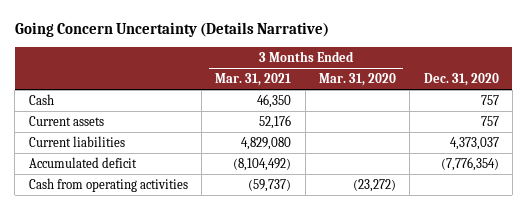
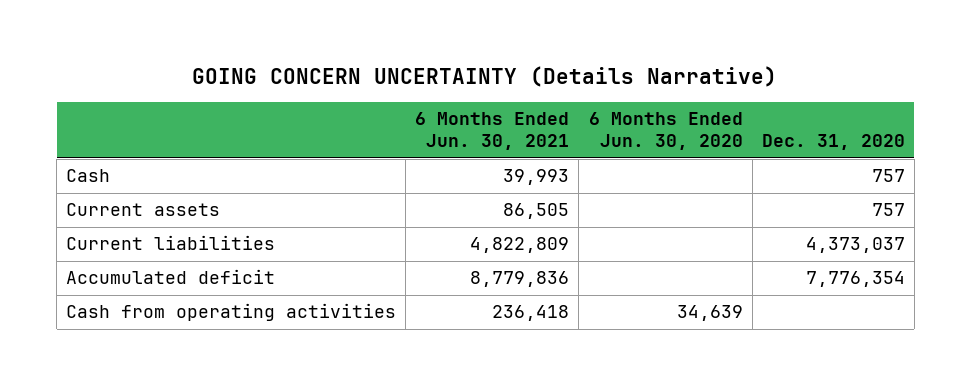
- Going Concern Uncertainty (Details Narrative)
+ GOING CONCERN UNCERTAINTY (Details Narrative)
- | 3 Months Ended Mar. 31, 2021 | 3 Months Ended Mar. 31, 2020 | Dec. 31, 2020
+ | 6 Months Ended Jun. 30, 2021 | 6 Months Ended Jun. 30, 2020 | Dec. 31, 2020
- Accumulated deficit | (8,104,492) | | (7,776,354)
+ Accumulated deficit | 8,779,836 | | 7,776,354

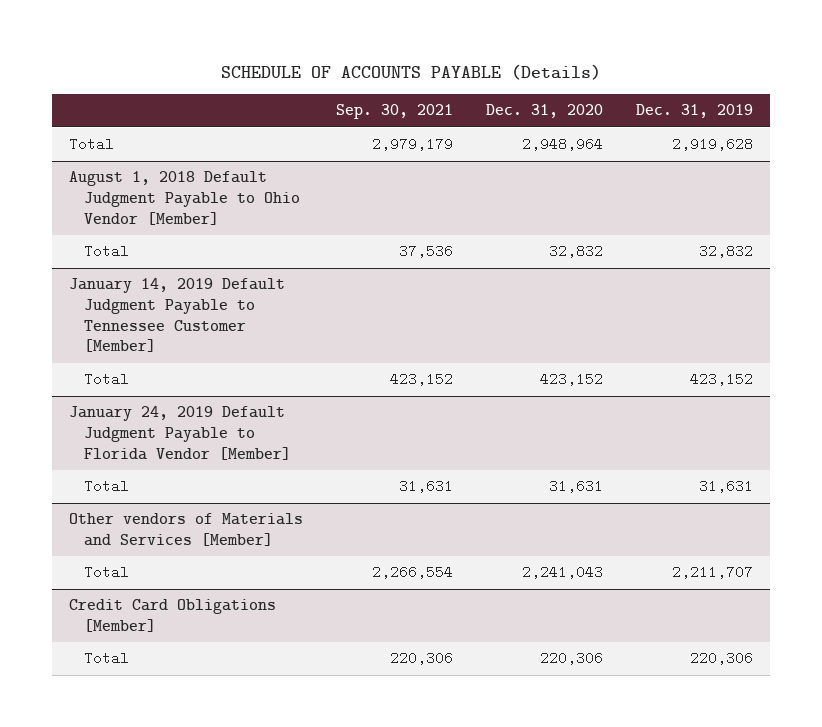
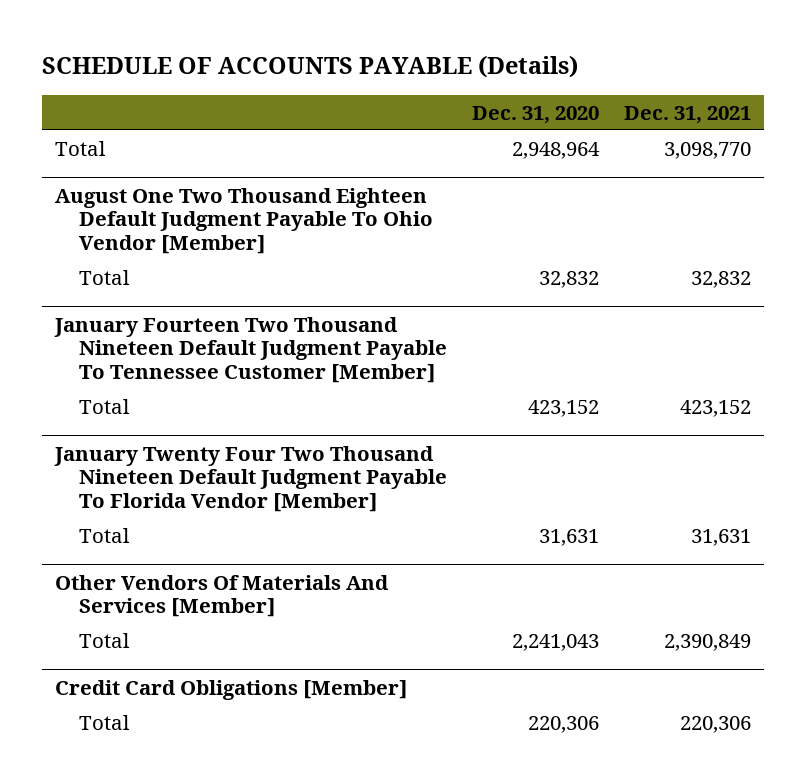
- | Sep. 30, 2021 | Dec. 31, 2020 | Dec. 31, 2019
+ | Dec. 31, 2020 | Dec. 31, 2021
- August 1, 2018 Default Judgment Payable to Ohio Vendor [Member]
+ August One Two Thousand Eighteen Default Judgment Payable To Ohio Vendor [Member]
- January 14, 2019 Default Judgment Payable to Tennessee Customer [Member]
+ January Fourteen Two Thousand Nineteen Default Judgment Payable To Tennessee Customer [Member]
- January 24, 2019 Default Judgment Payable to Florida Vendor [Member]
+ January Twenty Four Two Thousand Nineteen Default Judgment Payable To Florida Vendor [Member]
- Other vendors of Materials and Services [Member]
+ Other Vendors Of Materials And Services [Member]

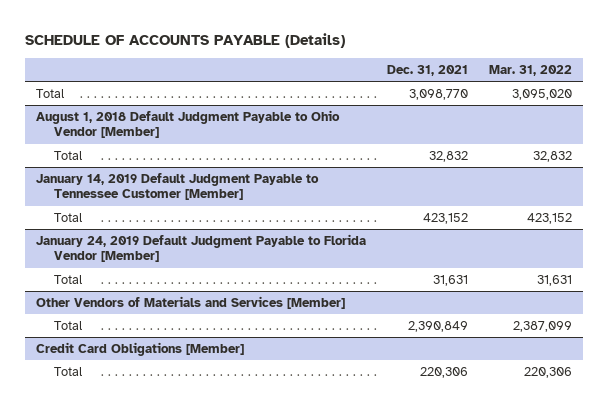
- | Dec. 31, 2020 | Dec. 31, 2021
+ | Dec. 31, 2021 | Mar. 31, 2022
- August One Two Thousand Eighteen Default Judgment Payable To Ohio Vendor [Member]
+ August 1, 2018 Default Judgment Payable to Ohio Vendor [Member]
- January Fourteen Two Thousand Nineteen Default Judgment Payable To Tennessee Customer [Member]
+ January 14, 2019 Default Judgment Payable to Tennessee Customer [Member]
- January Twenty Four Two Thousand Nineteen Default Judgment Payable To Florida Vendor [Member]
+ January 24, 2019 Default Judgment Payable to Florida Vendor [Member]
- Other Vendors Of Materials And Services [Member]
+ Other Vendors of Materials and Services [Member]

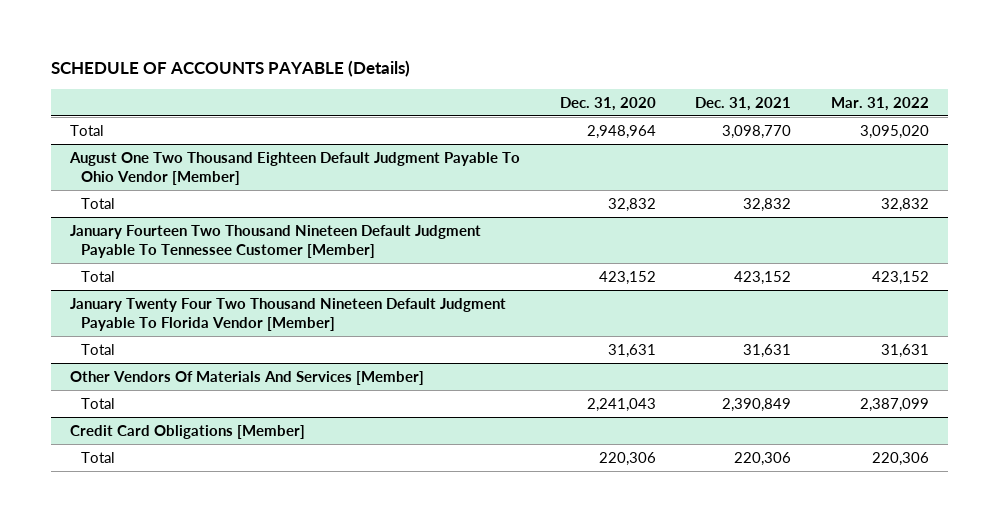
- | Dec. 31, 2021 | Mar. 31, 2022
+ | Dec. 31, 2020 | Dec. 31, 2021 | Mar. 31, 2022
- August 1, 2018 Default Judgment Payable to Ohio Vendor [Member]
+ August One Two Thousand Eighteen Default Judgment Payable To Ohio Vendor [Member]
- January 14, 2019 Default Judgment Payable to Tennessee Customer [Member]
+ January Fourteen Two Thousand Nineteen Default Judgment Payable To Tennessee Customer [Member]
- January 24, 2019 Default Judgment Payable to Florida Vendor [Member]
+ January Twenty Four Two Thousand Nineteen Default Judgment Payable To Florida Vendor [Member]
- Other Vendors of Materials and Services [Member]
+ Other Vendors Of Materials And Services [Member]

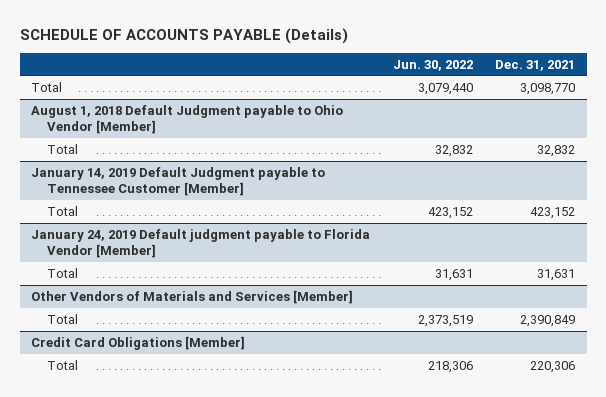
- | Dec. 31, 2020 | Dec. 31, 2021 | Mar. 31, 2022
+ | Jun. 30, 2022 | Dec. 31, 2021
- August One Two Thousand Eighteen Default Judgment Payable To Ohio Vendor [Member]
+ August 1, 2018 Default Judgment payable to Ohio Vendor [Member]
- January Fourteen Two Thousand Nineteen Default Judgment Payable To Tennessee Customer [Member]
+ January 14, 2019 Default Judgment payable to Tennessee Customer [Member]
- January Twenty Four Two Thousand Nineteen Default Judgment Payable To Florida Vendor [Member]
+ January 24, 2019 Default judgment payable to Florida Vendor [Member]
- Other Vendors Of Materials And Services [Member]
+ Other Vendors of Materials and Services [Member]

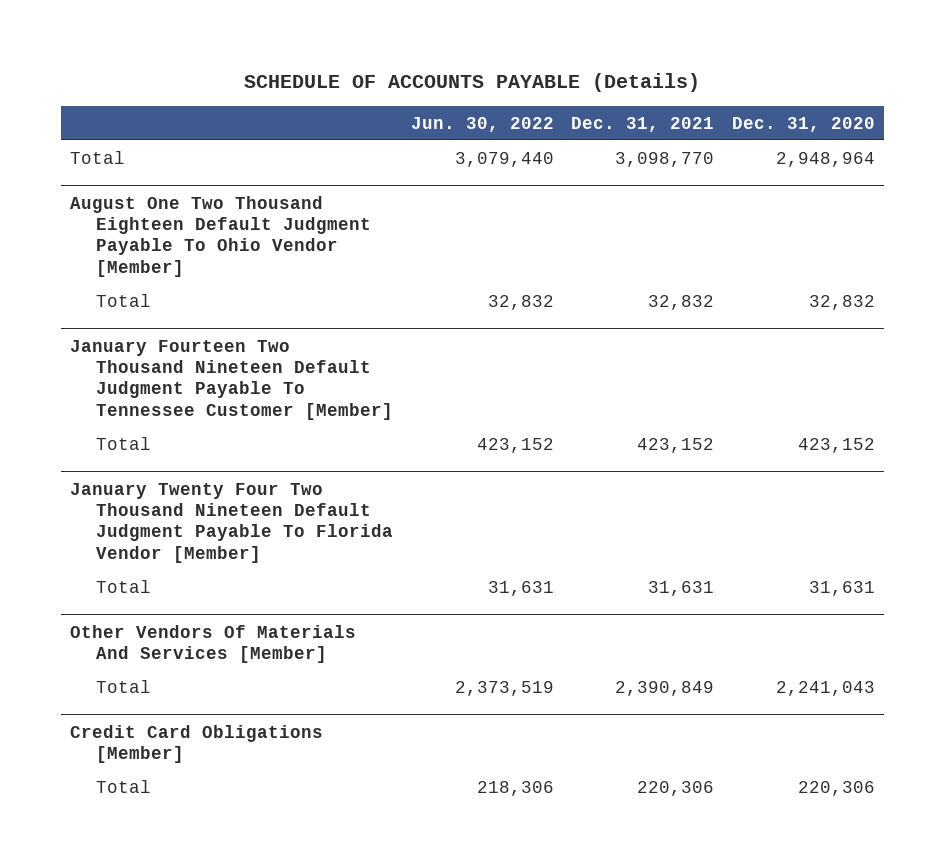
- | Jun. 30, 2022 | Dec. 31, 2021
+ | Jun. 30, 2022 | Dec. 31, 2021 | Dec. 31, 2020
- August 1, 2018 Default Judgment payable to Ohio Vendor [Member]
+ August One Two Thousand Eighteen Default Judgment Payable To Ohio Vendor [Member]
- January 14, 2019 Default Judgment payable to Tennessee Customer [Member]
+ January Fourteen Two Thousand Nineteen Default Judgment Payable To Tennessee Customer [Member]
- January 24, 2019 Default judgment payable to Florida Vendor [Member]
+ January Twenty Four Two Thousand Nineteen Default Judgment Payable To Florida Vendor [Member]
- Other Vendors of Materials and Services [Member]
+ Other Vendors Of Materials And Services [Member]

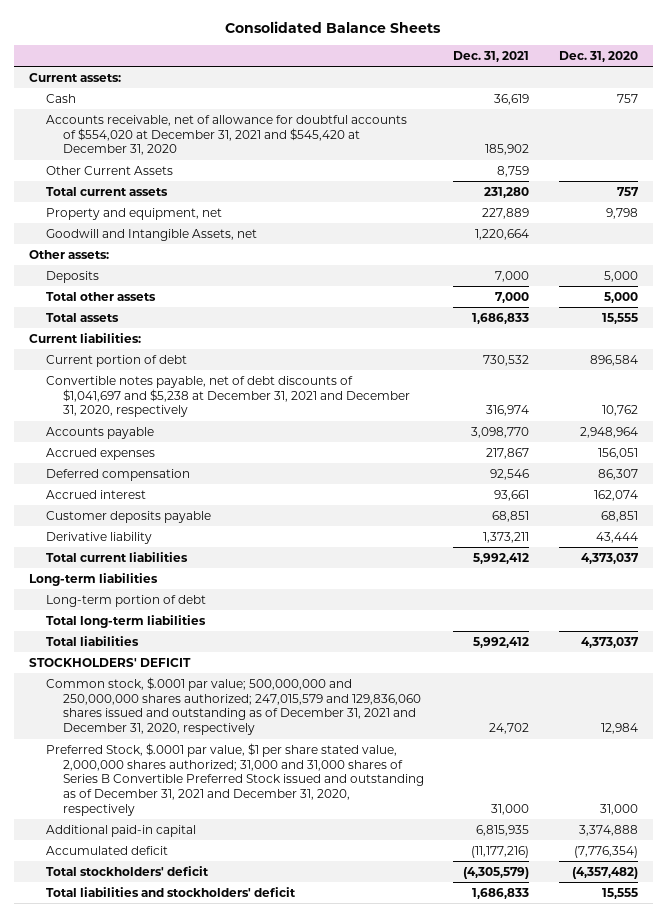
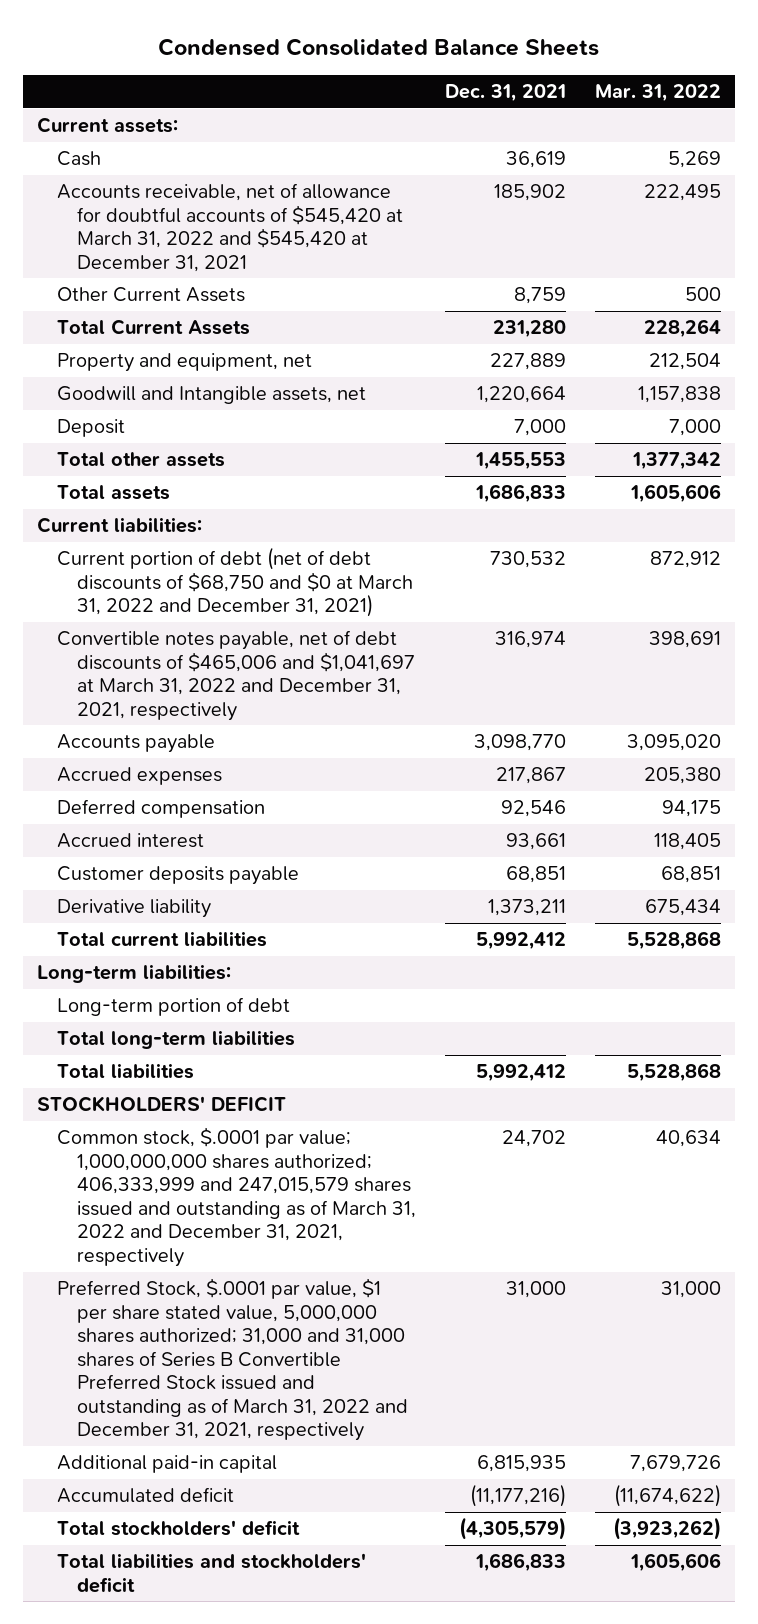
- Consolidated Balance Sheets
+ Condensed Consolidated Balance Sheets
- | Dec. 31, 2021 | Dec. 31, 2020
+ | Dec. 31, 2021 | Mar. 31, 2022
- Accounts receivable, net of allowance for doubtful accounts of $554,020 at December 31, 2021 and $545,420 at December 31, 2020 | 185,902 |
+ Accounts receivable, net of allowance for doubtful accounts of $545,420 at March 31, 2022 and $545,420 at December 31, 2021 | 185,902 | 222,495
- Total current assets | 231,280 | 757
+ Total Current Assets | 231,280 | 228,264
- Goodwill and Intangible Assets, net | 1,220,664 |
- Other assets:
- Deposits | 7,000 | 5,000
- Total other assets | 7,000 | 5,000
+ Goodwill and Intangible assets, net | 1,220,664 | 1,157,838
+ Deposit | 7,000 | 7,000
+ Total other assets | 1,455,553 | 1,377,342
- Current portion of debt | 730,532 | 896,584
- Convertible notes payable, net of debt discounts of $1,041,697 and $5,238 at December 31, 2021 and December 31, 2020, respectively | 316,974 | 10,762
+ Current portion of debt (net of debt discounts of $68,750 and $0 at March 31, 2022 and December 31, 2021) | 730,532 | 872,912
+ Convertible notes payable, net of debt discounts of $465,006 and $1,041,697 at March 31, 2022 and December 31, 2021, respectively | 316,974 | 398,691
- Long-term liabilities
+ Long-term liabilities:
- Common stock, $.0001 par value; 500,000,000 and 250,000,000 shares authorized; 247,015,579 and 129,836,060 shares issued and outstanding as of December 31, 2021 and December 31, 2020, respectively | 24,702 | 12,984
- Preferred Stock, $.0001 par value, $1 per share stated value, 2,000,000 shares authorized; 31,000 and 31,000 shares of Series B Convertible Preferred Stock issued and outstanding as of December 31, 2021 and December 31, 2020, respectively | 31,000 | 31,000
+ Common stock, $.0001 par value; 1,000,000,000 shares authorized; 406,333,999 and 247,015,579 shares issued and outstanding as of March 31, 2022 and December 31, 2021, respectively | 24,702 | 40,634
+ Preferred Stock, $.0001 par value, $1 per share stated value, 5,000,000 shares authorized; 31,000 and 31,000 shares of Series B Convertible Preferred Stock issued and outstanding as of March 31, 2022 and December 31, 2021, respectively | 31,000 | 31,000

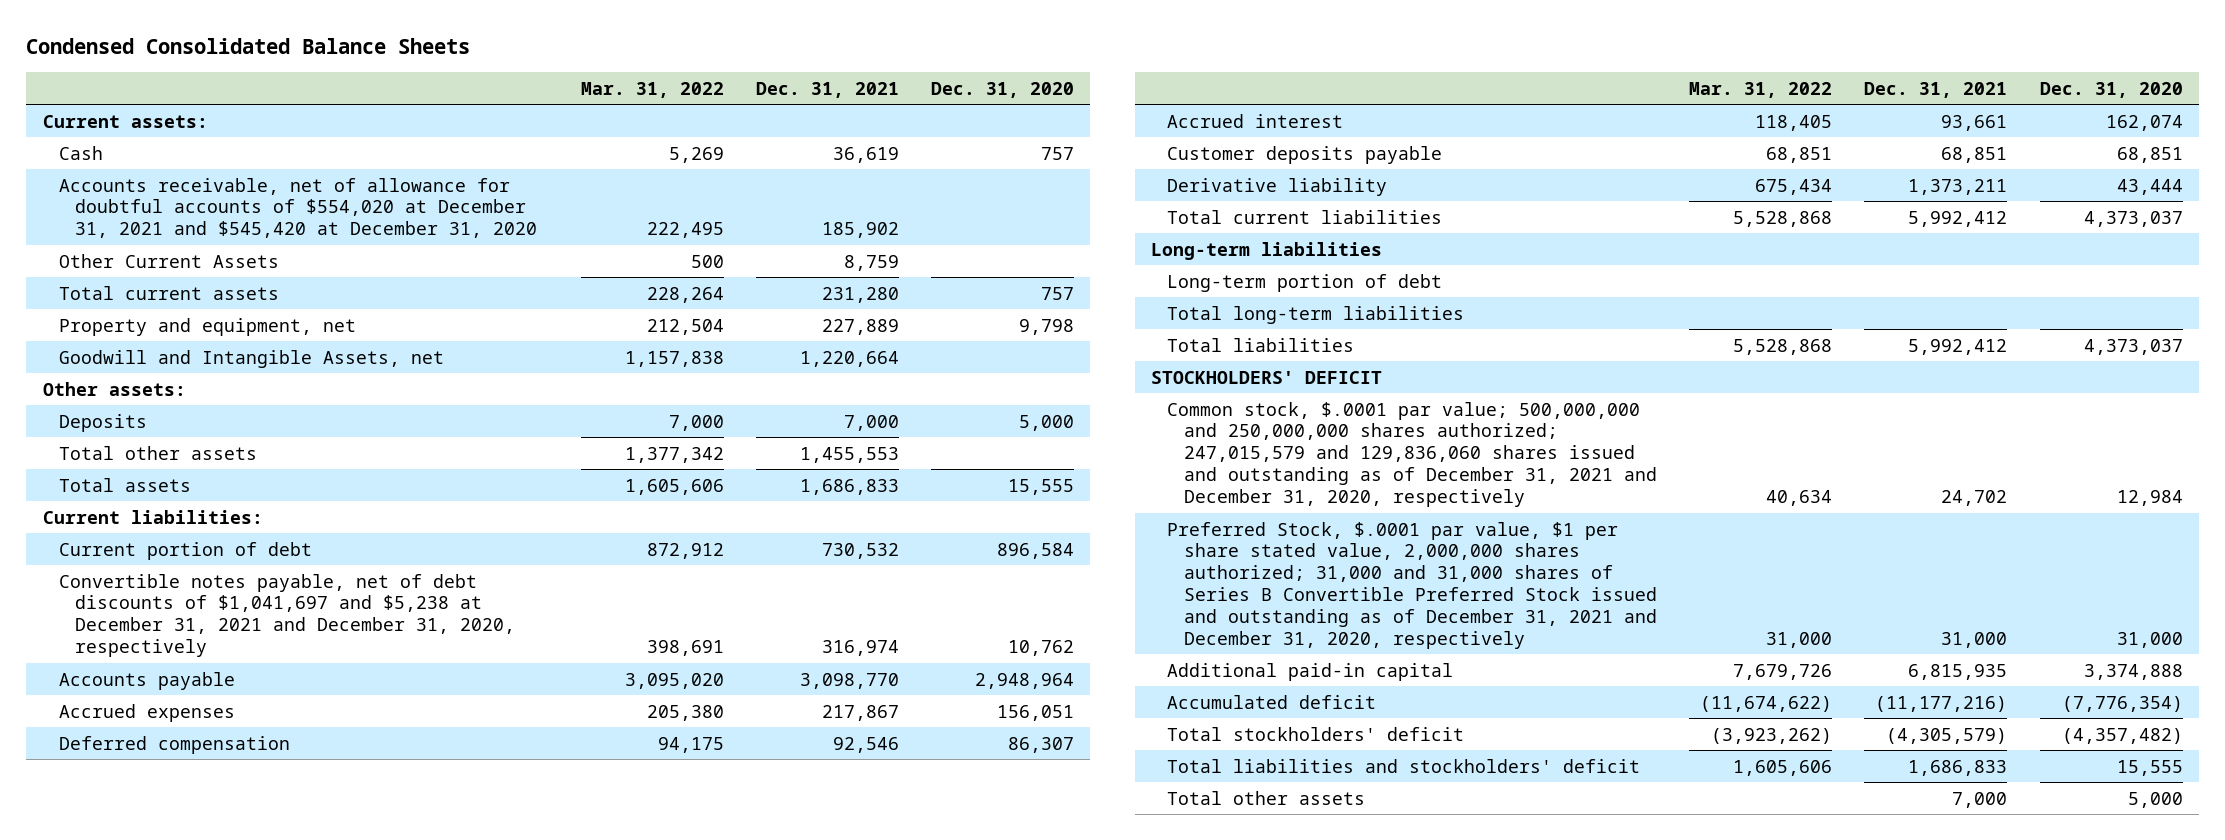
- | Dec. 31, 2021 | Mar. 31, 2022
+ | Mar. 31, 2022 | Dec. 31, 2021 | Dec. 31, 2020
- Accounts receivable, net of allowance for doubtful accounts of $545,420 at March 31, 2022 and $545,420 at December 31, 2021 | 185,902 | 222,495
+ Accounts receivable, net of allowance for doubtful accounts of $554,020 at December 31, 2021 and $545,420 at December 31, 2020 | 222,495 | 185,902 |
- Total Current Assets | 231,280 | 228,264
+ Total current assets | 228,264 | 231,280 | 757
- Goodwill and Intangible assets, net | 1,220,664 | 1,157,838
- Deposit | 7,000 | 7,000
+ Goodwill and Intangible Assets, net | 1,157,838 | 1,220,664 |
+ Other assets:
+ Deposits | 7,000 | 7,000 | 5,000
- Current portion of debt (net of debt discounts of $68,750 and $0 at March 31, 2022 and December 31, 2021) | 730,532 | 872,912
- Convertible notes payable, net of debt discounts of $465,006 and $1,041,697 at March 31, 2022 and December 31, 2021, respectively | 316,974 | 398,691
+ Current portion of debt | 872,912 | 730,532 | 896,584
+ Convertible notes payable, net of debt discounts of $1,041,697 and $5,238 at December 31, 2021 and December 31, 2020, respectively | 398,691 | 316,974 | 10,762
- Long-term liabilities:
+ Long-term liabilities
- Common stock, $.0001 par value; 1,000,000,000 shares authorized; 406,333,999 and 247,015,579 shares issued and outstanding as of March 31, 2022 and December 31, 2021, respectively | 24,702 | 40,634
- Preferred Stock, $.0001 par value, $1 per share stated value, 5,000,000 shares authorized; 31,000 and 31,000 shares of Series B Convertible Preferred Stock issued and outstanding as of March 31, 2022 and December 31, 2021, respectively | 31,000 | 31,000
+ Common stock, $.0001 par value; 500,000,000 and 250,000,000 shares authorized; 247,015,579 and 129,836,060 shares issued and outstanding as of December 31, 2021 and December 31, 2020, respectively | 40,634 | 24,702 | 12,984
+ Preferred Stock, $.0001 par value, $1 per share stated value, 2,000,000 shares authorized; 31,000 and 31,000 shares of Series B Convertible Preferred Stock issued and outstanding as of December 31, 2021 and December 31, 2020, respectively | 31,000 | 31,000 | 31,000
+ Total other assets | | 7,000 | 5,000

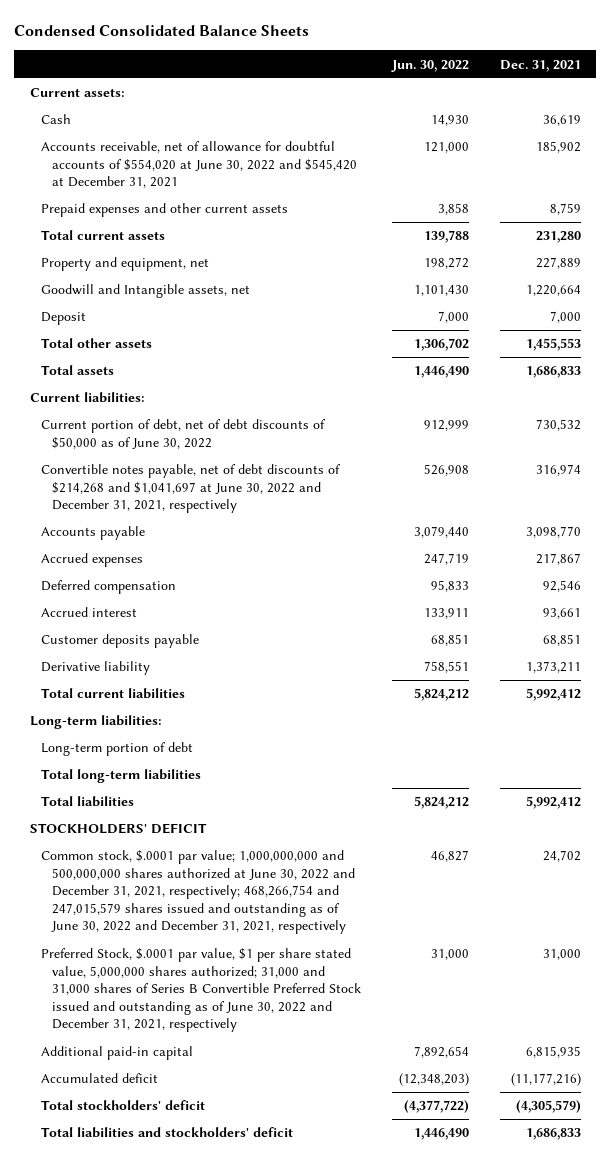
- | Mar. 31, 2022 | Dec. 31, 2021 | Dec. 31, 2020
+ | Jun. 30, 2022 | Dec. 31, 2021
- Accounts receivable, net of allowance for doubtful accounts of $554,020 at December 31, 2021 and $545,420 at December 31, 2020 | 222,495 | 185,902 |
- Other Current Assets | 500 | 8,759 |
+ Accounts receivable, net of allowance for doubtful accounts of $554,020 at June 30, 2022 and $545,420 at December 31, 2021 | 121,000 | 185,902
+ Prepaid expenses and other current assets | 3,858 | 8,759
- Goodwill and Intangible Assets, net | 1,157,838 | 1,220,664 |
- Other assets:
- Deposits | 7,000 | 7,000 | 5,000
+ Goodwill and Intangible assets, net | 1,101,430 | 1,220,664
+ Deposit | 7,000 | 7,000
- Current portion of debt | 872,912 | 730,532 | 896,584
- Convertible notes payable, net of debt discounts of $1,041,697 and $5,238 at December 31, 2021 and December 31, 2020, respectively | 398,691 | 316,974 | 10,762
+ Current portion of debt, net of debt discounts of $50,000 as of June 30, 2022 | 912,999 | 730,532
+ Convertible notes payable, net of debt discounts of $214,268 and $1,041,697 at June 30, 2022 and December 31, 2021, respectively | 526,908 | 316,974
- Long-term liabilities
+ Long-term liabilities:
- Common stock, $.0001 par value; 500,000,000 and 250,000,000 shares authorized; 247,015,579 and 129,836,060 shares issued and outstanding as of December 31, 2021 and December 31, 2020, respectively | 40,634 | 24,702 | 12,984
- Preferred Stock, $.0001 par value, $1 per share stated value, 2,000,000 shares authorized; 31,000 and 31,000 shares of Series B Convertible Preferred Stock issued and outstanding as of December 31, 2021 and December 31, 2020, respectively | 31,000 | 31,000 | 31,000
+ Common stock, $.0001 par value; 1,000,000,000 and 500,000,000 shares authorized at June 30, 2022 and December 31, 2021, respectively; 468,266,754 and 247,015,579 shares issued and outstanding as of June 30, 2022 and December 31, 2021, respectively | 46,827 | 24,702
+ Preferred Stock, $.0001 par value, $1 per share stated value, 5,000,000 shares authorized; 31,000 and 31,000 shares of Series B Convertible Preferred Stock issued and outstanding as of June 30, 2022 and December 31, 2021, respectively | 31,000 | 31,000
- Total other assets | | 7,000 | 5,000

